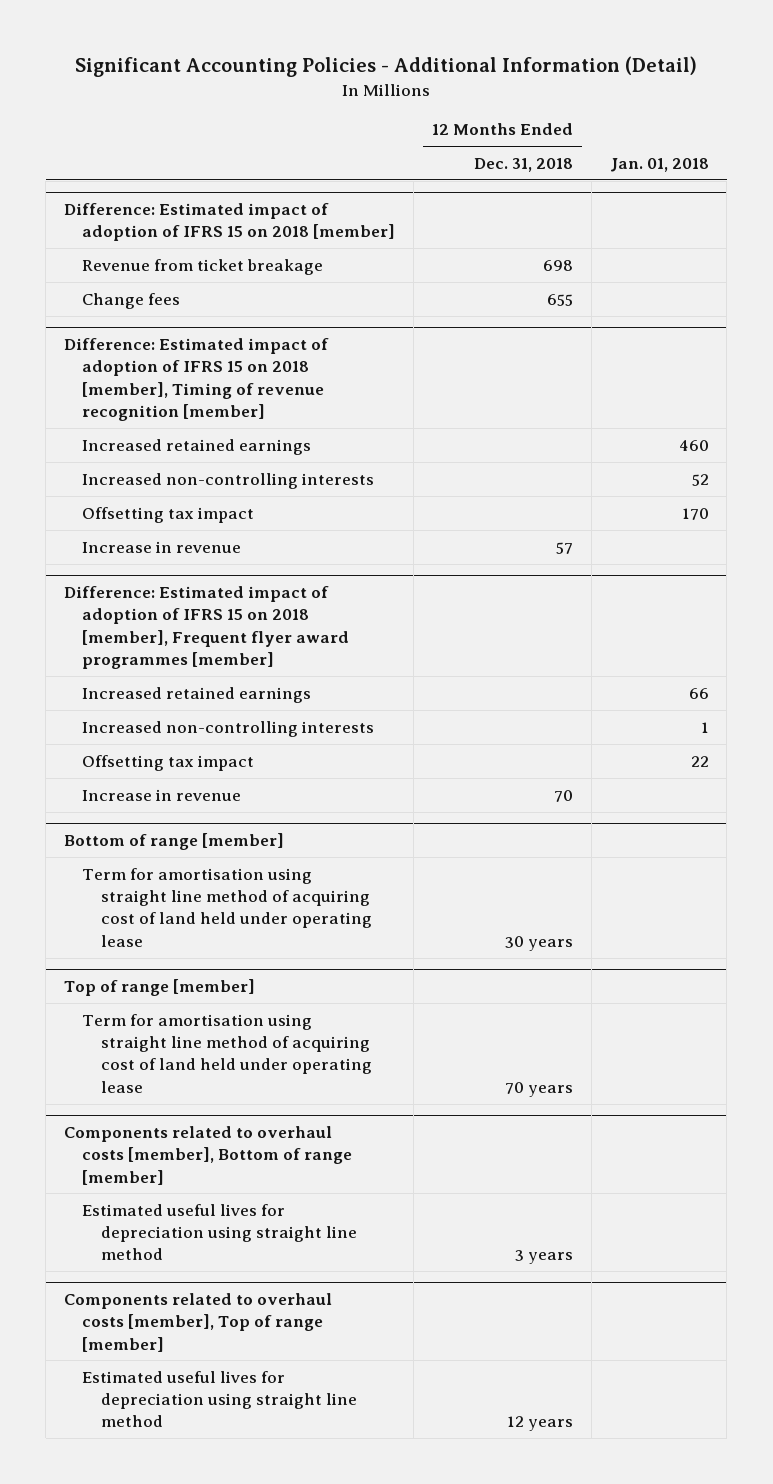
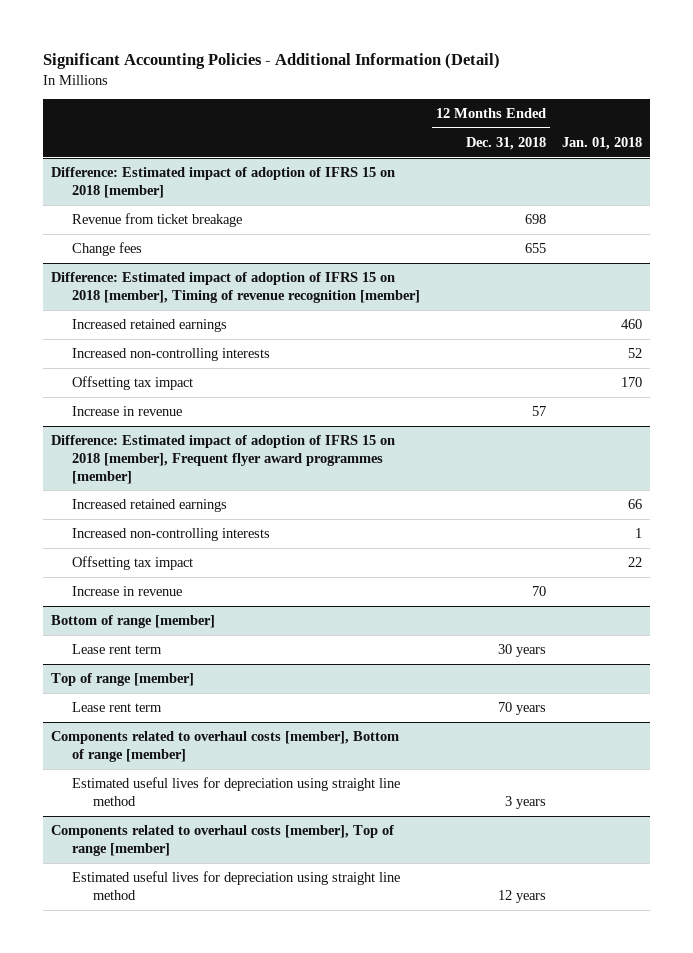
@ Bottom of range [member]
- Term for amortisation using straight line method of acquiring cost of land held under operating lease | 30 years |
+ Lease rent term | 30 years |
@ Top of range [member]
- Term for amortisation using straight line method of acquiring cost of land held under operating lease | 70 years |
+ Lease rent term | 70 years |

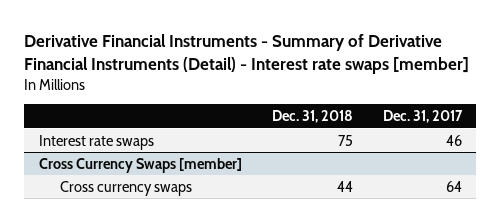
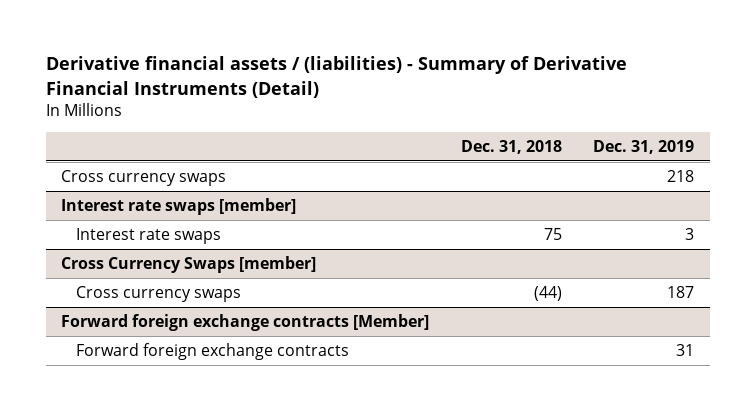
- Derivative Financial Instruments - Summary of Derivative Financial Instruments (Detail) - Interest rate swaps [member]
+ Derivative financial assets / (liabilities) - Summary of Derivative Financial Instruments (Detail)
- | Dec. 31, 2018 | Dec. 31, 2017
+ | Dec. 31, 2018 | Dec. 31, 2019
- Interest rate swaps | 75 | 46
+ Cross currency swaps | | 218
+ Interest rate swaps [member]
+ Interest rate swaps | 75 | 3
@ Cross Currency Swaps [member]
- Cross currency swaps | 44 | 64
+ Cross currency swaps | (44) | 187
+ Forward foreign exchange contracts [Member]
+ Forward foreign exchange contracts | | 31

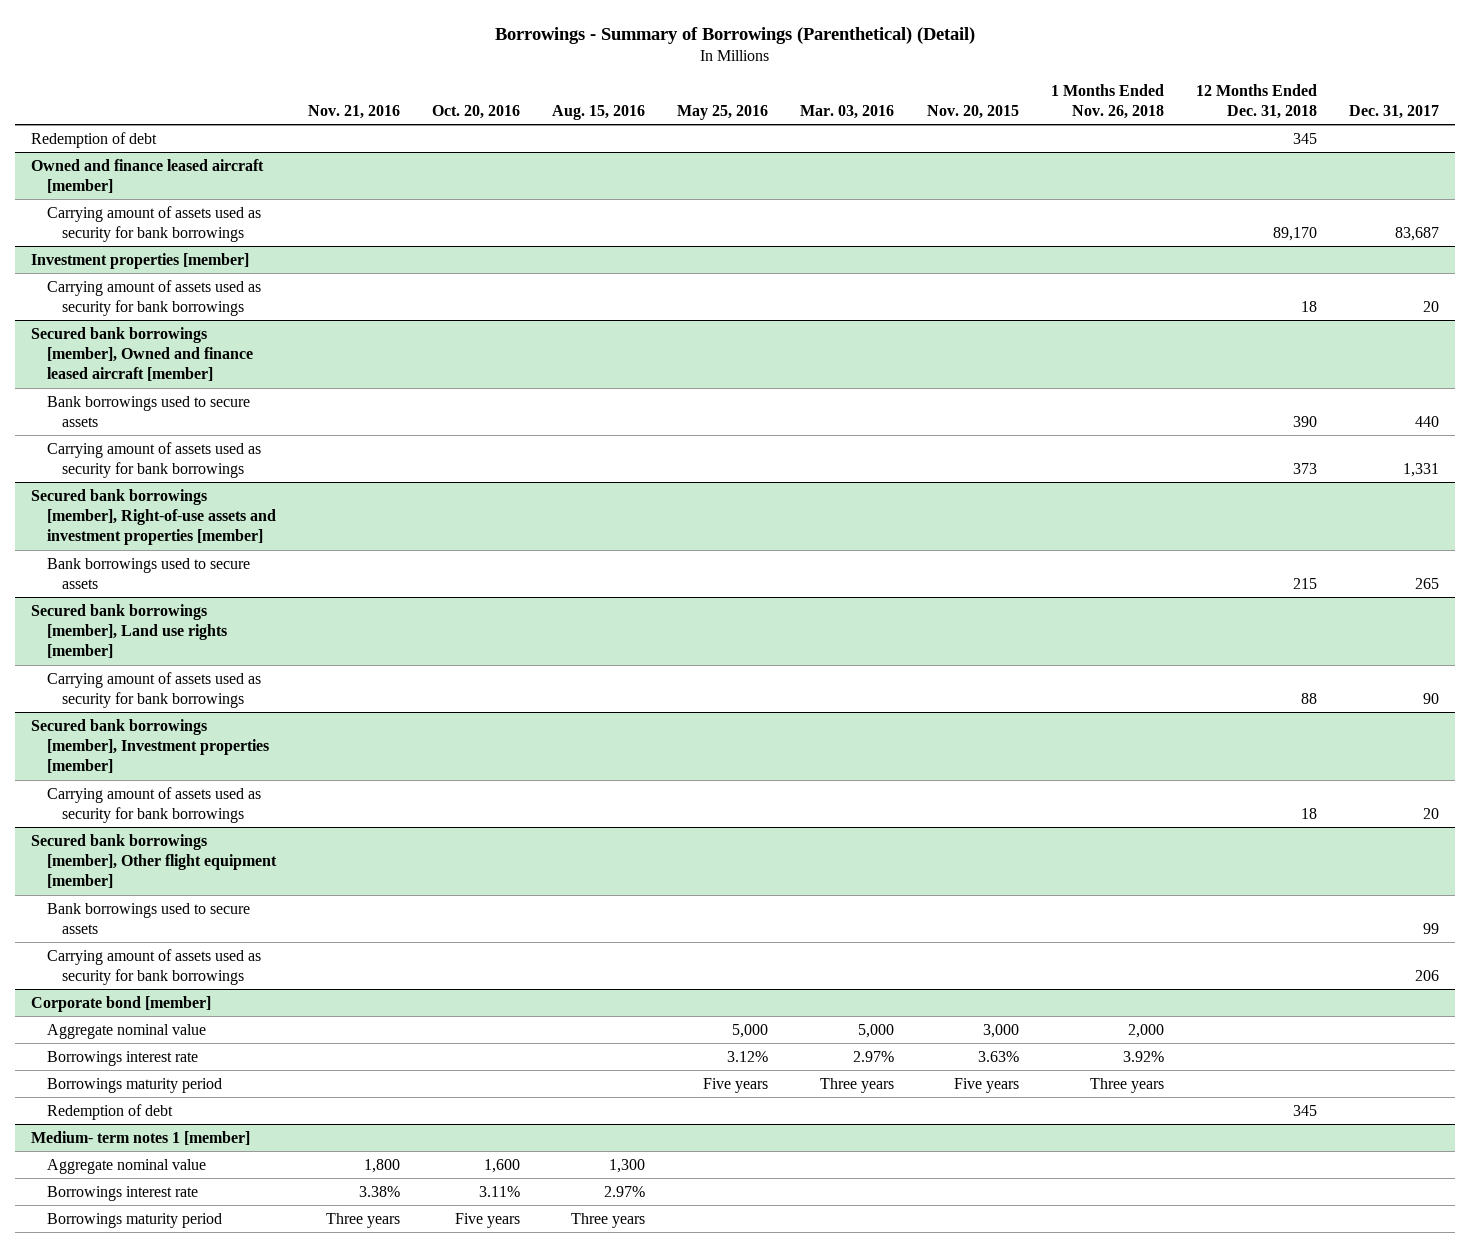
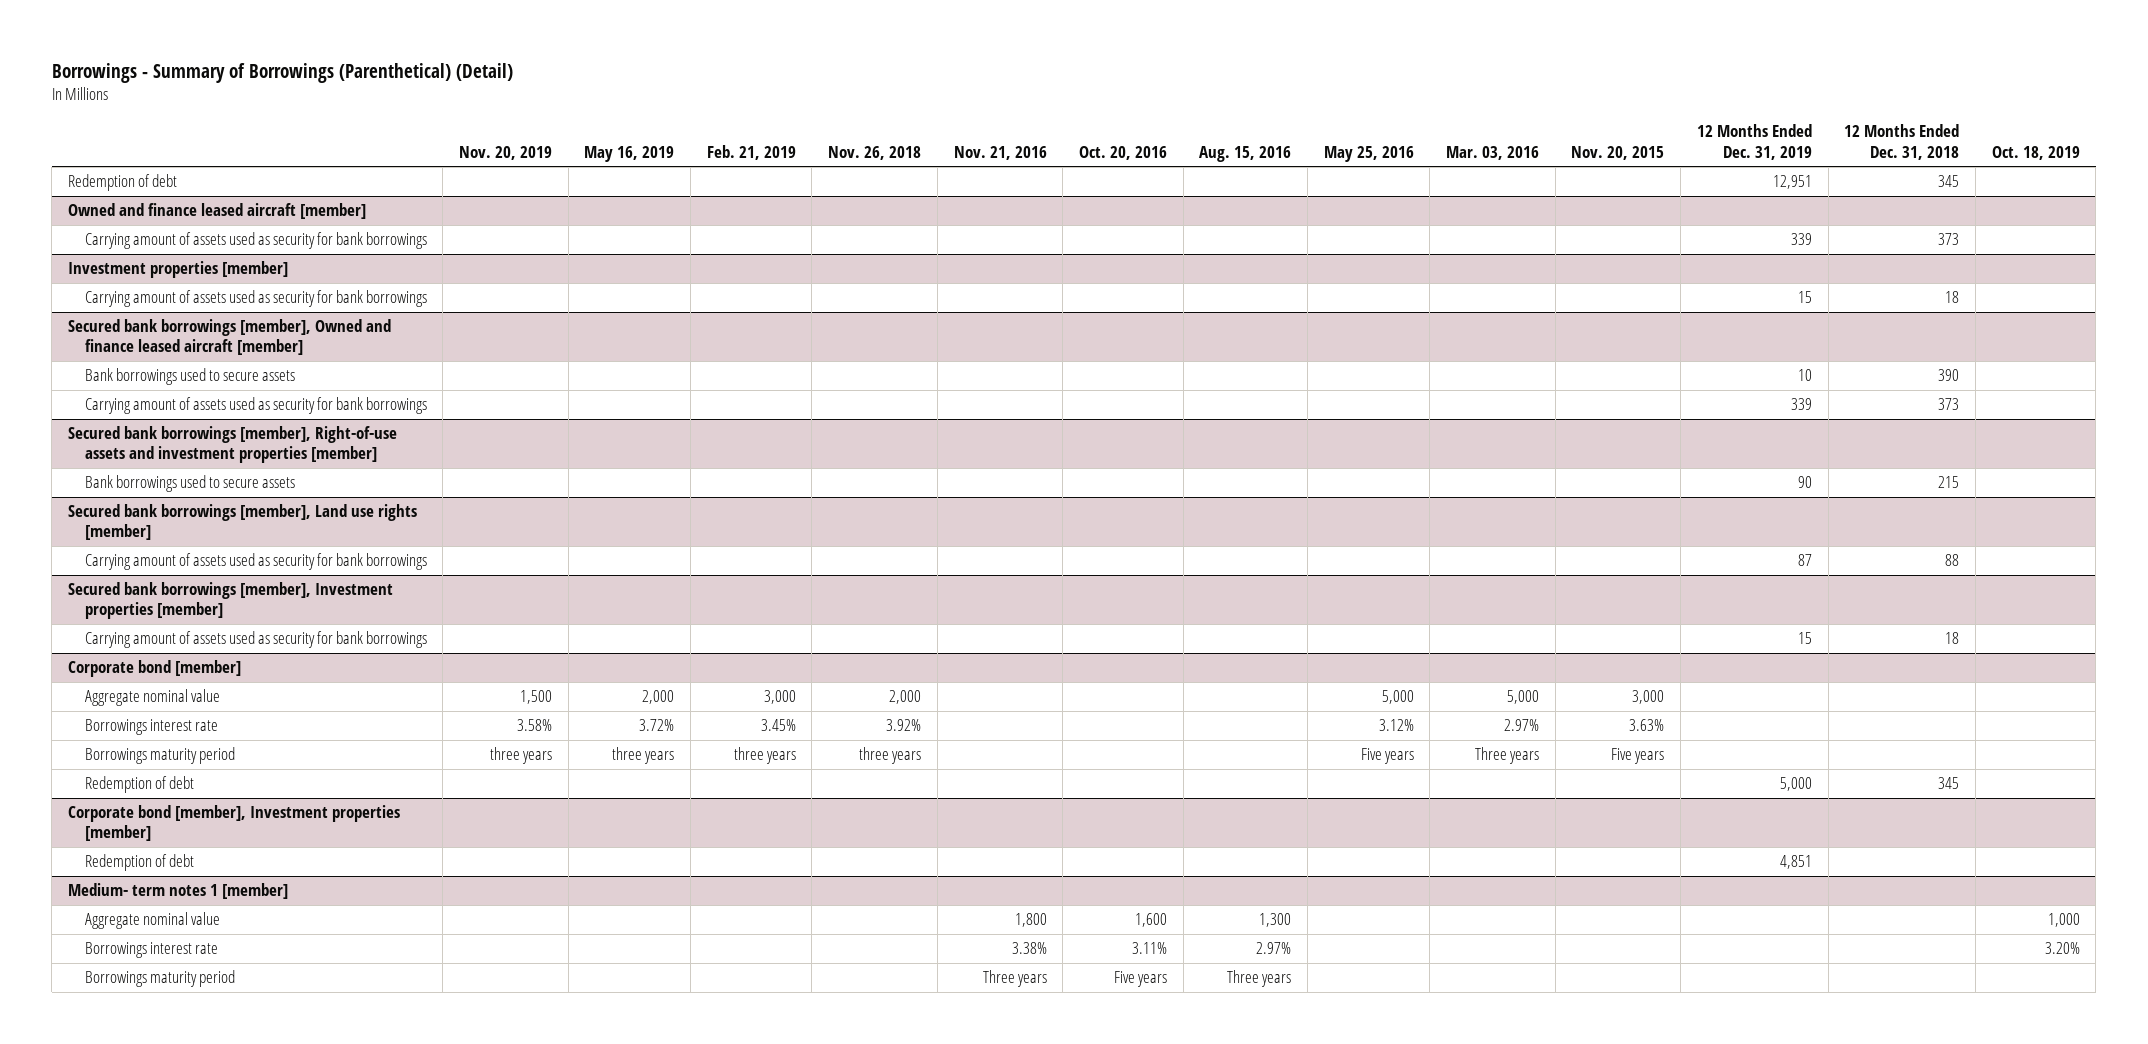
- | Nov. 21, 2016 | Oct. 20, 2016 | Aug. 15, 2016 | May 25, 2016 | Mar. 03, 2016 | Nov. 20, 2015 | 1 Months Ended Nov. 26, 2018 | 12 Months Ended Dec. 31, 2018 | Dec. 31, 2017
+ | Nov. 20, 2019 | May 16, 2019 | Feb. 21, 2019 | Nov. 26, 2018 | Nov. 21, 2016 | Oct. 20, 2016 | Aug. 15, 2016 | May 25, 2016 | Mar. 03, 2016 | Nov. 20, 2015 | 12 Months Ended Dec. 31, 2019 | 12 Months Ended Dec. 31, 2018 | Oct. 18, 2019
@ Owned and finance leased aircraft [member]
- Carrying amount of assets used as security for bank borrowings | | | | | | | | 89,170 | 83,687
+ Carrying amount of assets used as security for bank borrowings | | | | | | | | | | | 339 | 373 |
- Secured bank borrowings [member], Other flight equipment [member]
- Bank borrowings used to secure assets | | | | | | | | | 99
- Carrying amount of assets used as security for bank borrowings | | | | | | | | | 206
+ Corporate bond [member], Investment properties [member]
+ Redemption of debt | | | | | | | | | | | 4,851 | |

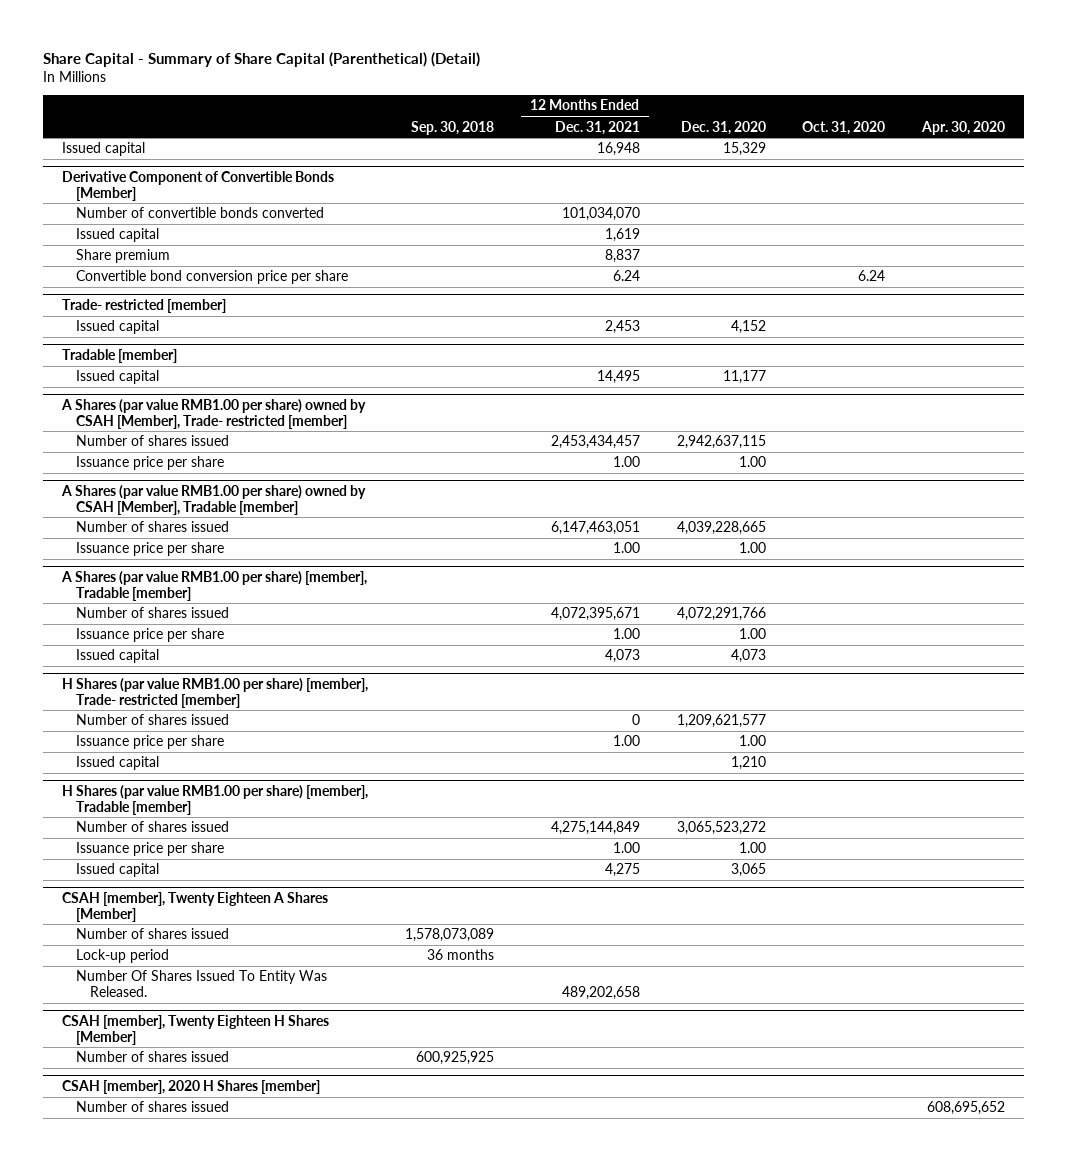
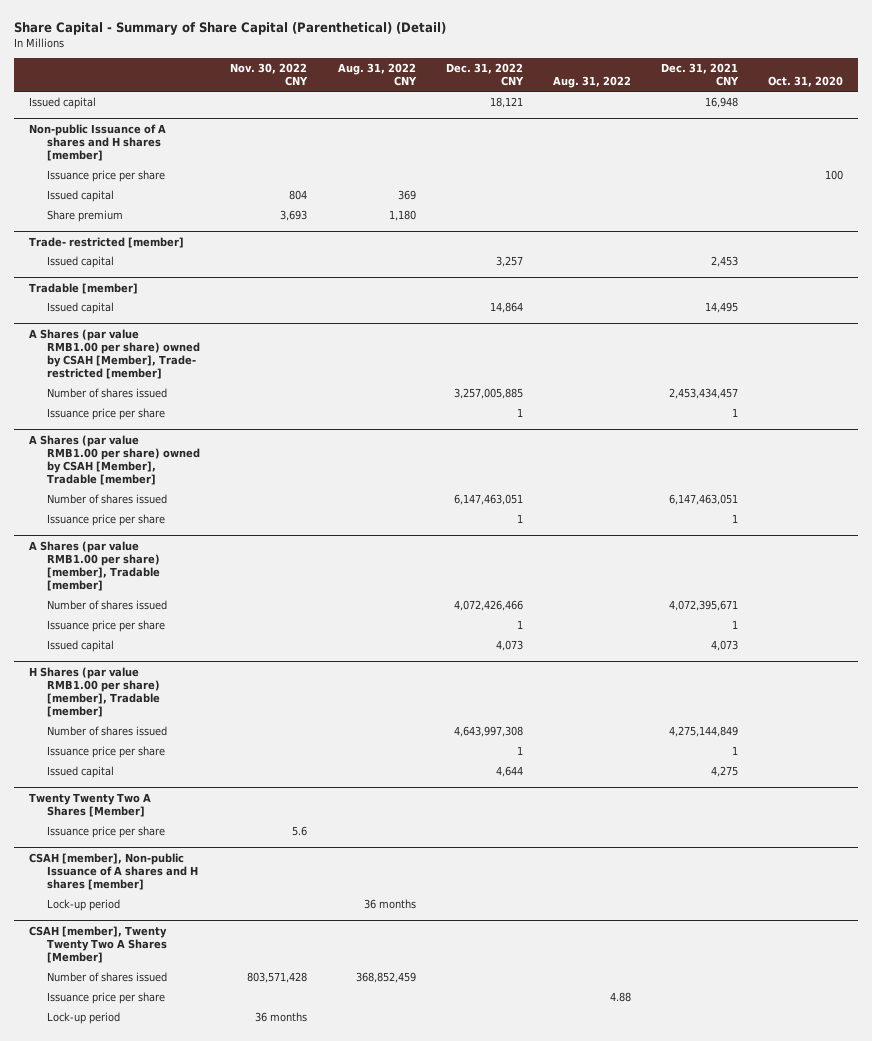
- | Sep. 30, 2018 | 12 Months Ended Dec. 31, 2021 | Dec. 31, 2020 | Oct. 31, 2020 | Apr. 30, 2020
+ | Nov. 30, 2022 CNY | Aug. 31, 2022 CNY | Dec. 31, 2022 CNY | Aug. 31, 2022 | Dec. 31, 2021 CNY | Oct. 31, 2020
- Derivative Component of Convertible Bonds [Member]
- Number of convertible bonds converted | | 101,034,070 | | |
+ Non-public Issuance of A shares and H shares [member]
+ Issuance price per share | | | | | | 100
- Convertible bond conversion price per share | | 6.24 | | 6.24 |
- H Shares (par value RMB1.00 per share) [member], Trade- restricted [member]
- Number of shares issued | | 0 | 1,209,621,577 | |
- Issuance price per share | | 1.00 | 1.00 | |
- Issued capital | | | 1,210 | |
- CSAH [member], Twenty Eighteen A Shares [Member]
+ Twenty Twenty Two A Shares [Member]
+ Issuance price per share | 5.6 | | | | |
+ CSAH [member], Non-public Issuance of A shares and H shares [member]
+ Lock-up period | | 36 months | | | |
+ CSAH [member], Twenty Twenty Two A Shares [Member]
+ Issuance price per share | | | | 4.88 | |
- Number Of Shares Issued To Entity Was Released. | | 489,202,658 | | |
- CSAH [member], Twenty Eighteen H Shares [Member]
- Number of shares issued | 600,925,925 | | | |
- CSAH [member], 2020 H Shares [member]
- Number of shares issued | | | | | 608,695,652

